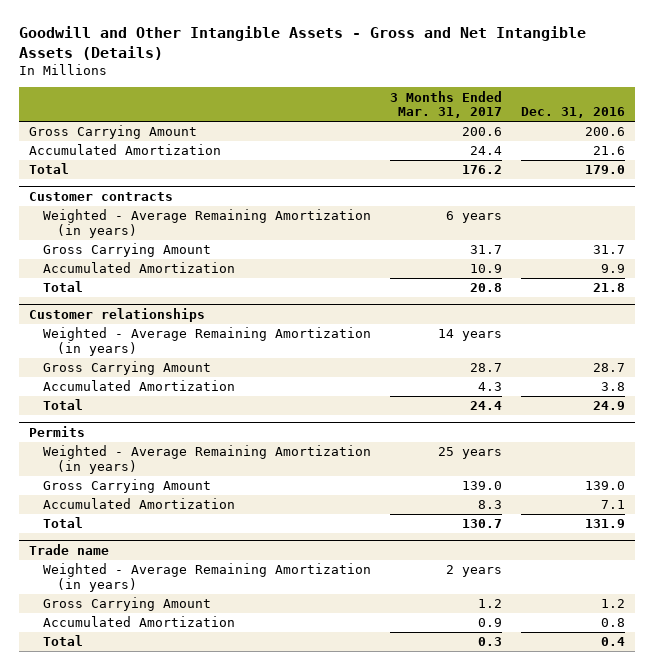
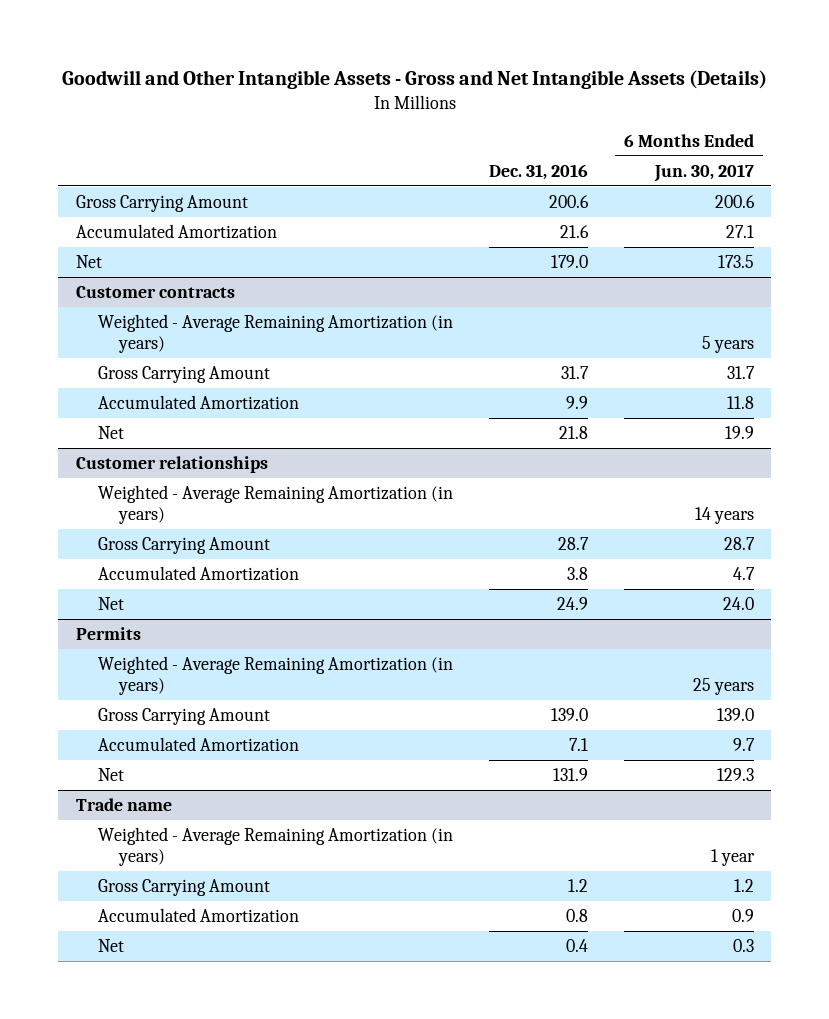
- | 3 Months Ended Mar. 31, 2017 | Dec. 31, 2016
+ | Dec. 31, 2016 | 6 Months Ended Jun. 30, 2017
- Total | 176.2 | 179.0
+ Net | 179.0 | 173.5
@ Customer contracts
- Total | 20.8 | 21.8
+ Net | 21.8 | 19.9
@ Customer relationships
- Total | 24.4 | 24.9
+ Net | 24.9 | 24.0
@ Permits
- Total | 130.7 | 131.9
+ Net | 131.9 | 129.3
@ Trade name
- Total | 0.3 | 0.4
+ Net | 0.4 | 0.3

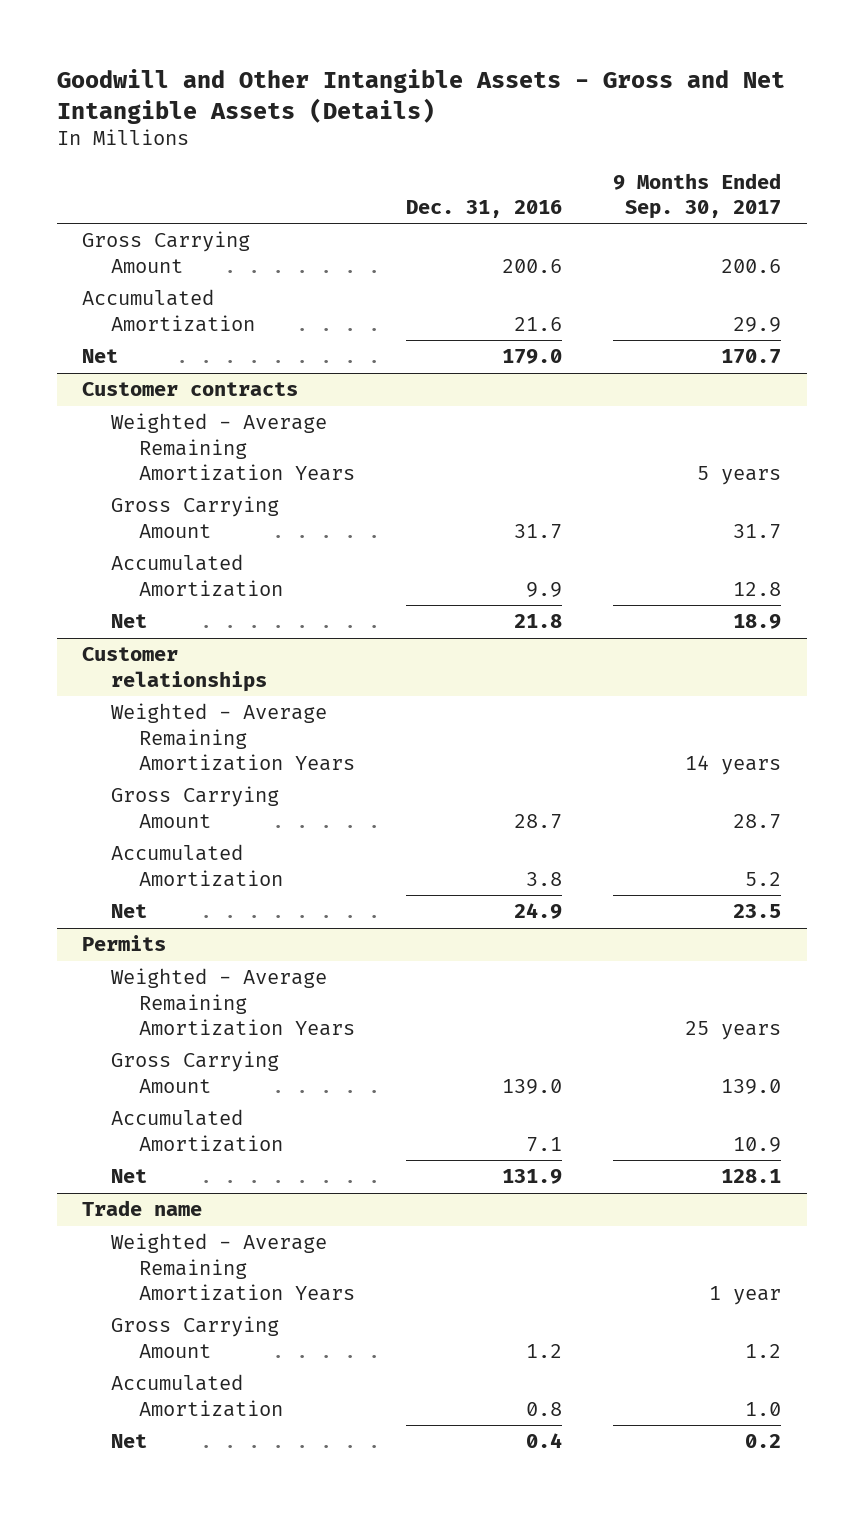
- | Dec. 31, 2016 | 6 Months Ended Jun. 30, 2017
+ | Dec. 31, 2016 | 9 Months Ended Sep. 30, 2017
@ Customer contracts
- Weighted - Average Remaining Amortization (in years) | | 5 years
+ Weighted - Average Remaining Amortization Years | | 5 years
@ Customer relationships
- Weighted - Average Remaining Amortization (in years) | | 14 years
+ Weighted - Average Remaining Amortization Years | | 14 years
@ Permits
- Weighted - Average Remaining Amortization (in years) | | 25 years
+ Weighted - Average Remaining Amortization Years | | 25 years
@ Trade name
- Weighted - Average Remaining Amortization (in years) | | 1 year
+ Weighted - Average Remaining Amortization Years | | 1 year

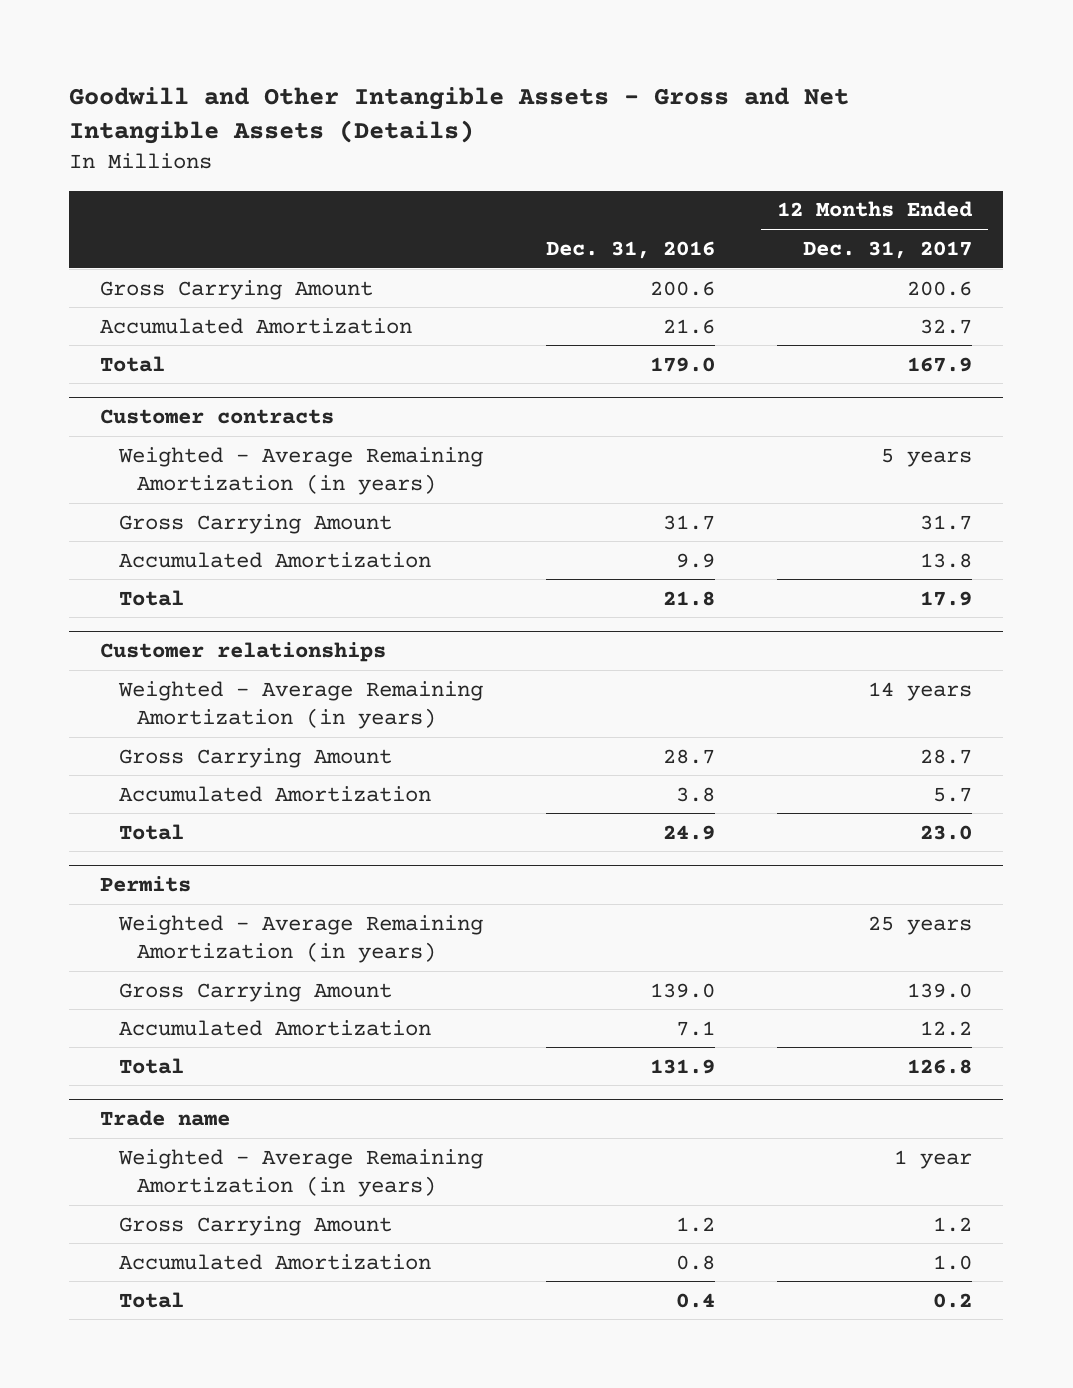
- | Dec. 31, 2016 | 9 Months Ended Sep. 30, 2017
+ | Dec. 31, 2016 | 12 Months Ended Dec. 31, 2017
- Net | 179.0 | 170.7
+ Total | 179.0 | 167.9
@ Customer contracts
- Weighted - Average Remaining Amortization Years | | 5 years
+ Weighted - Average Remaining Amortization (in years) | | 5 years
- Net | 21.8 | 18.9
+ Total | 21.8 | 17.9
@ Customer relationships
- Weighted - Average Remaining Amortization Years | | 14 years
+ Weighted - Average Remaining Amortization (in years) | | 14 years
- Net | 24.9 | 23.5
+ Total | 24.9 | 23.0
@ Permits
- Weighted - Average Remaining Amortization Years | | 25 years
+ Weighted - Average Remaining Amortization (in years) | | 25 years
- Net | 131.9 | 128.1
+ Total | 131.9 | 126.8
@ Trade name
- Weighted - Average Remaining Amortization Years | | 1 year
+ Weighted - Average Remaining Amortization (in years) | | 1 year
- Net | 0.4 | 0.2
+ Total | 0.4 | 0.2

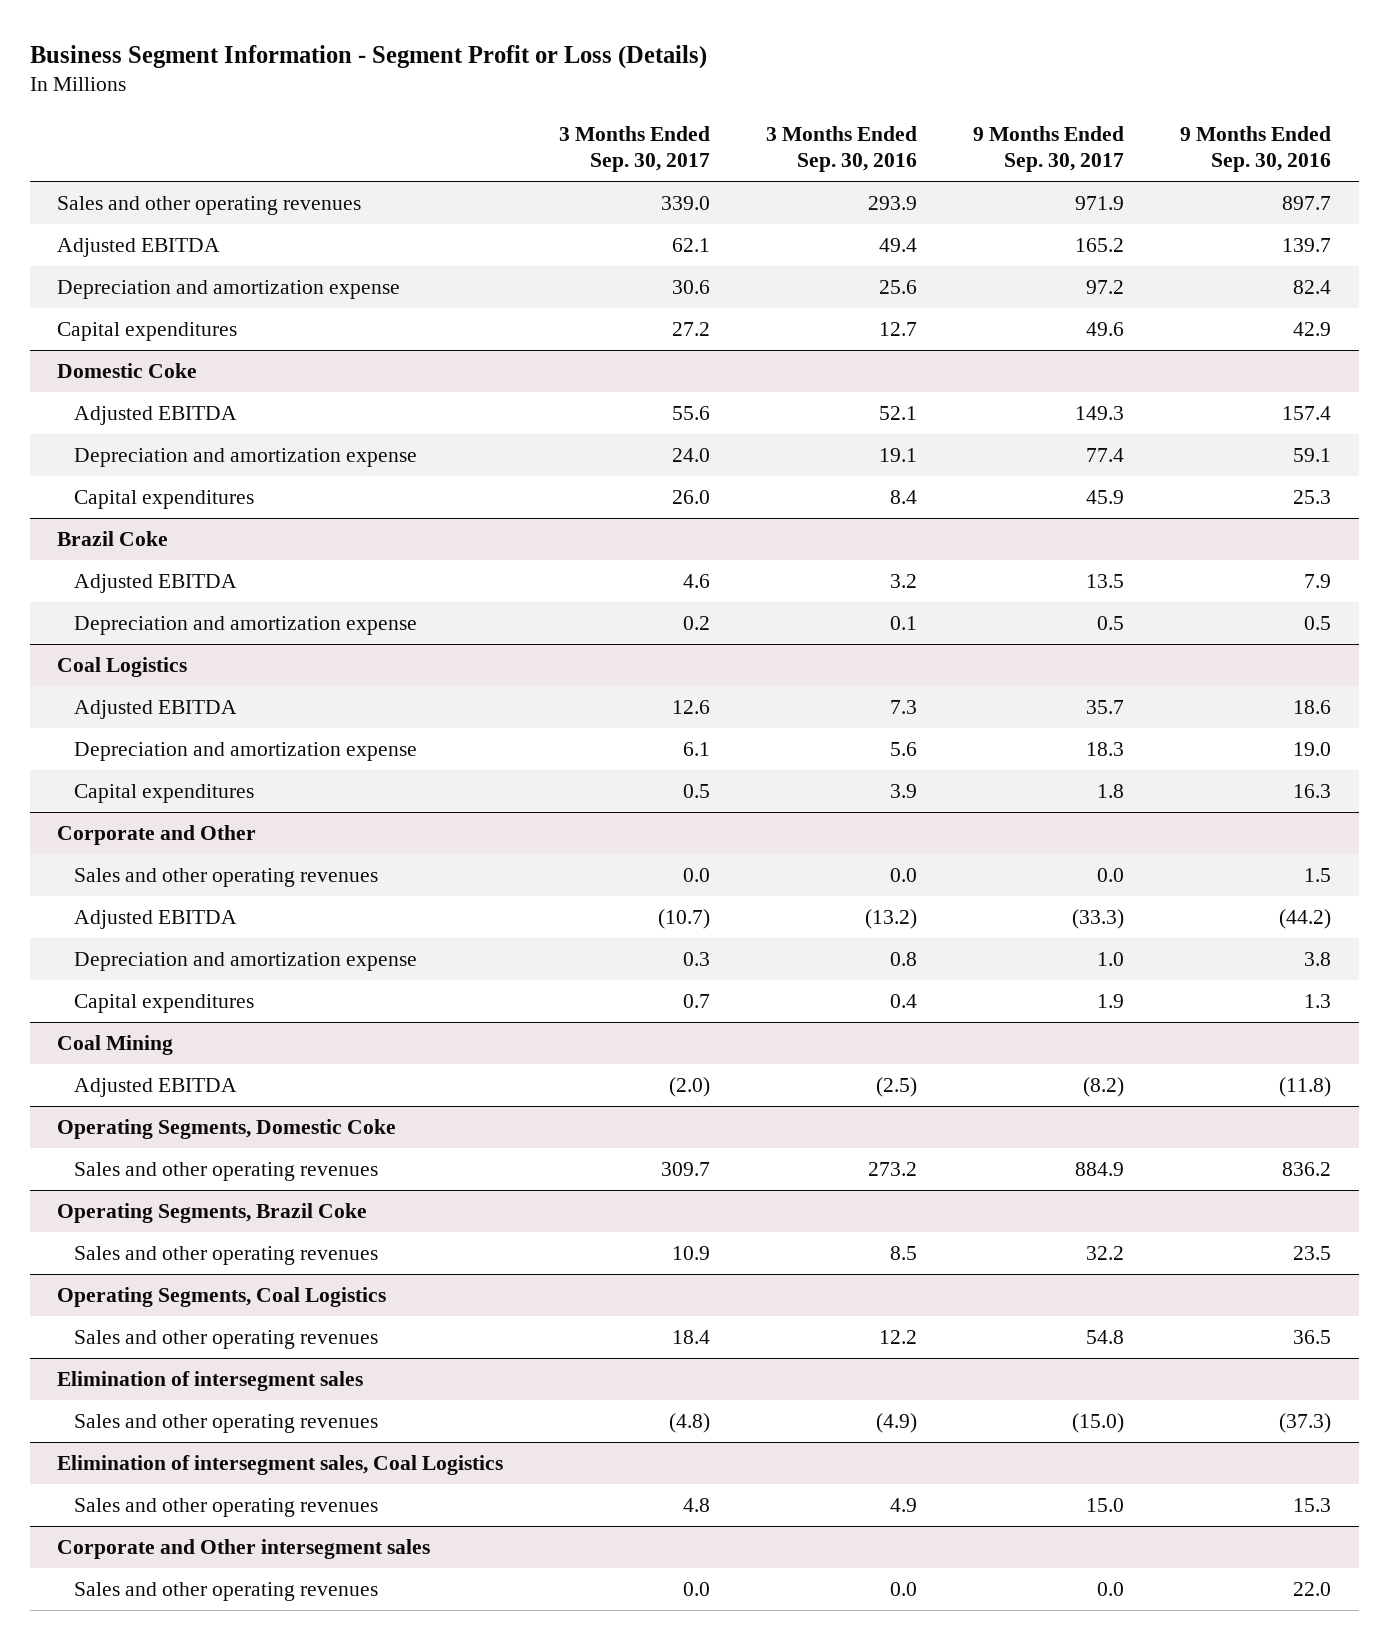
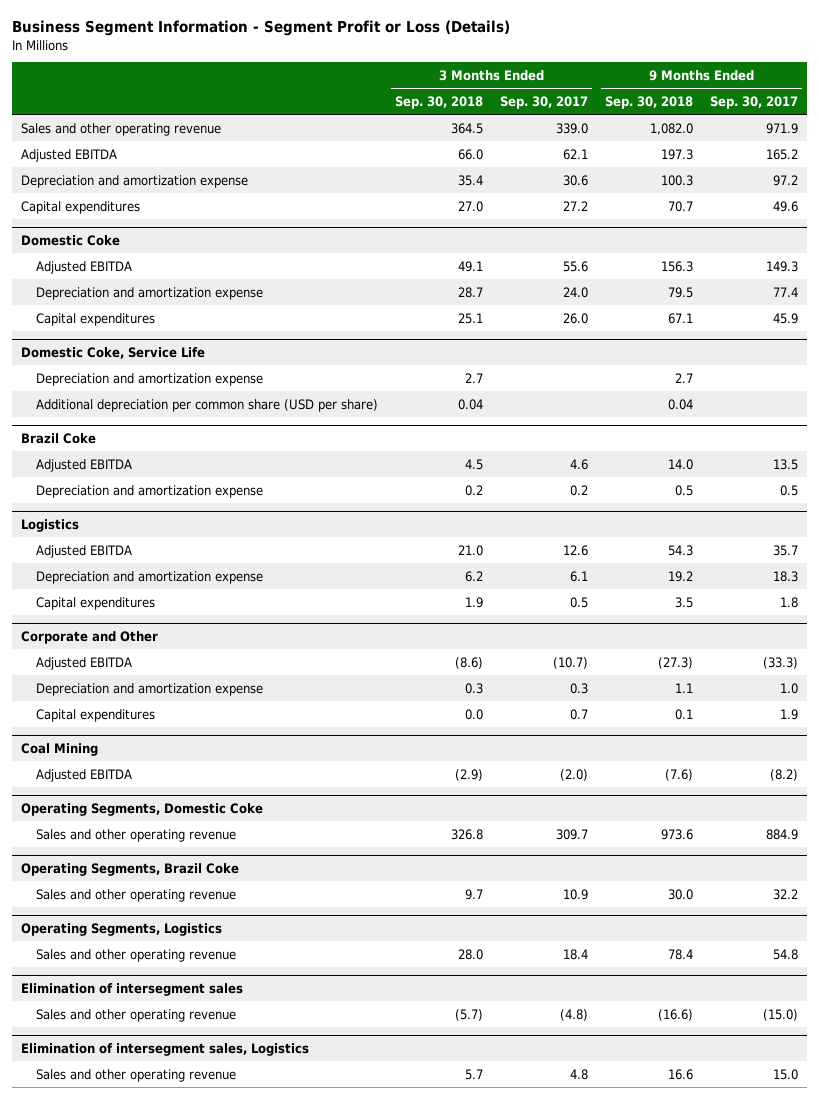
- | 3 Months Ended Sep. 30, 2017 | 3 Months Ended Sep. 30, 2016 | 9 Months Ended Sep. 30, 2017 | 9 Months Ended Sep. 30, 2016
+ | 3 Months Ended Sep. 30, 2018 | 3 Months Ended Sep. 30, 2017 | 9 Months Ended Sep. 30, 2018 | 9 Months Ended Sep. 30, 2017
- Sales and other operating revenues | 339.0 | 293.9 | 971.9 | 897.7
+ Sales and other operating revenue | 364.5 | 339.0 | 1,082.0 | 971.9
+ Domestic Coke, Service Life
+ Depreciation and amortization expense | 2.7 | | 2.7 |
+ Additional depreciation per common share (USD per share) | 0.04 | | 0.04 |
- Coal Logistics
+ Logistics
@ Corporate and Other
- Sales and other operating revenues | 0.0 | 0.0 | 0.0 | 1.5
@ Operating Segments, Domestic Coke
- Sales and other operating revenues | 309.7 | 273.2 | 884.9 | 836.2
+ Sales and other operating revenue | 326.8 | 309.7 | 973.6 | 884.9
@ Operating Segments, Brazil Coke
- Sales and other operating revenues | 10.9 | 8.5 | 32.2 | 23.5
- Operating Segments, Coal Logistics
- Sales and other operating revenues | 18.4 | 12.2 | 54.8 | 36.5
@ Operating Segments, Brazil Coke
+ Sales and other operating revenue | 9.7 | 10.9 | 30.0 | 32.2
+ Operating Segments, Logistics
+ Sales and other operating revenue | 28.0 | 18.4 | 78.4 | 54.8
@ Elimination of intersegment sales
- Sales and other operating revenues | (4.8) | (4.9) | (15.0) | (37.3)
- Elimination of intersegment sales, Coal Logistics
- Sales and other operating revenues | 4.8 | 4.9 | 15.0 | 15.3
- Corporate and Other intersegment sales
- Sales and other operating revenues | 0.0 | 0.0 | 0.0 | 22.0
@ Elimination of intersegment sales
+ Sales and other operating revenue | (5.7) | (4.8) | (16.6) | (15.0)
+ Elimination of intersegment sales, Logistics
+ Sales and other operating revenue | 5.7 | 4.8 | 16.6 | 15.0

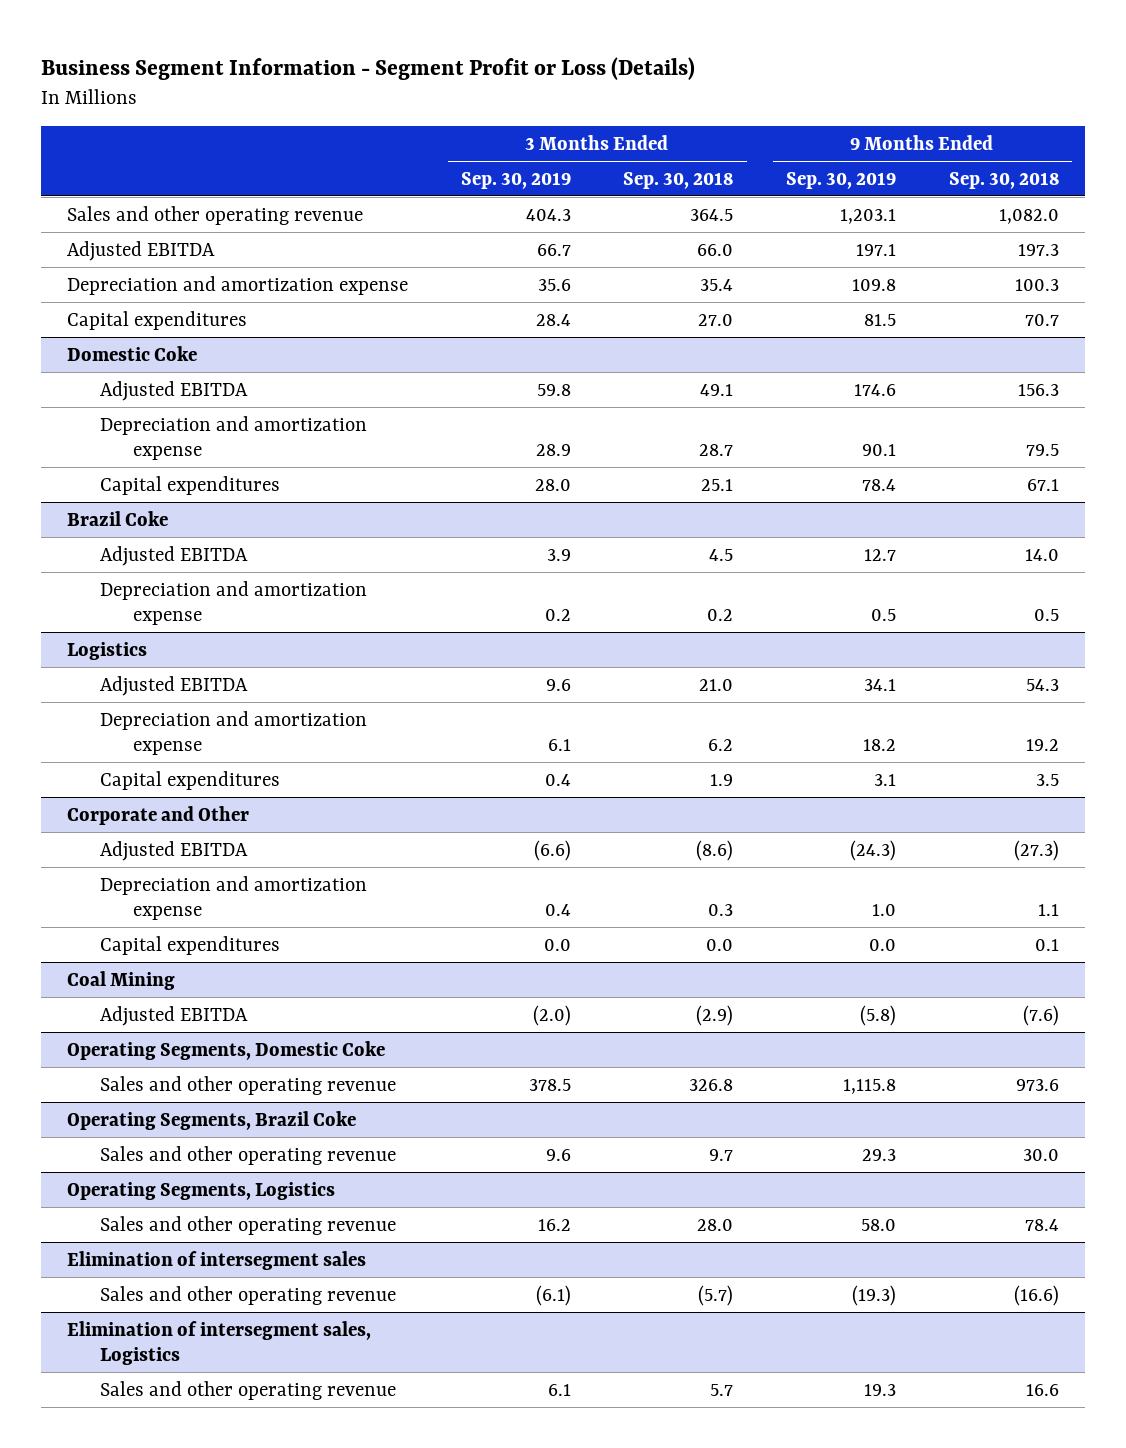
- | 3 Months Ended Sep. 30, 2018 | 3 Months Ended Sep. 30, 2017 | 9 Months Ended Sep. 30, 2018 | 9 Months Ended Sep. 30, 2017
+ | 3 Months Ended Sep. 30, 2019 | 3 Months Ended Sep. 30, 2018 | 9 Months Ended Sep. 30, 2019 | 9 Months Ended Sep. 30, 2018
- Domestic Coke, Service Life
- Depreciation and amortization expense | 2.7 | | 2.7 |
- Additional depreciation per common share (USD per share) | 0.04 | | 0.04 |

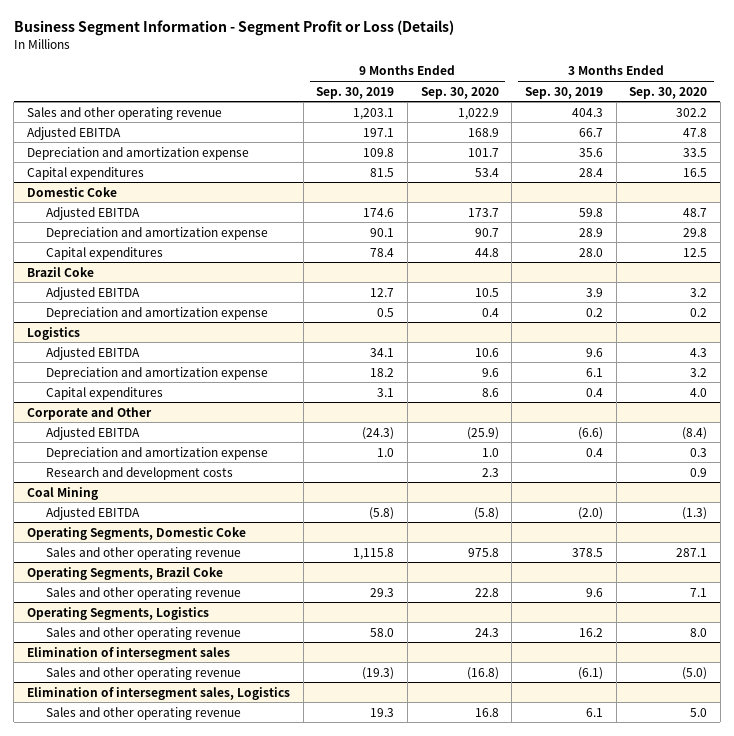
- | 3 Months Ended Sep. 30, 2019 | 3 Months Ended Sep. 30, 2018 | 9 Months Ended Sep. 30, 2019 | 9 Months Ended Sep. 30, 2018
+ | 9 Months Ended Sep. 30, 2019 | 9 Months Ended Sep. 30, 2020 | 3 Months Ended Sep. 30, 2019 | 3 Months Ended Sep. 30, 2020
@ Corporate and Other
- Capital expenditures | 0.0 | 0.0 | 0.0 | 0.1
+ Research and development costs | | 2.3 | | 0.9

